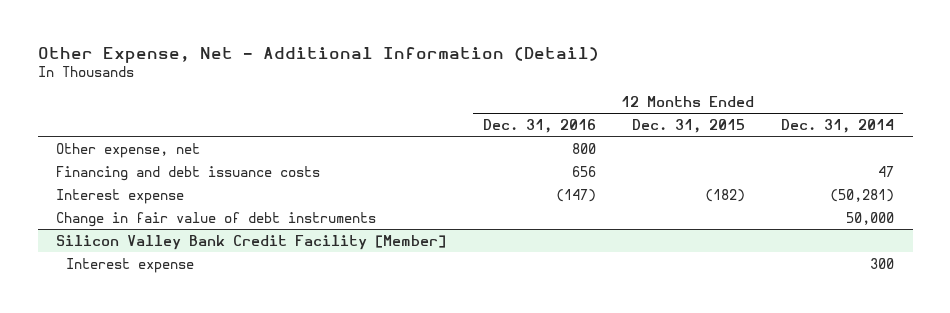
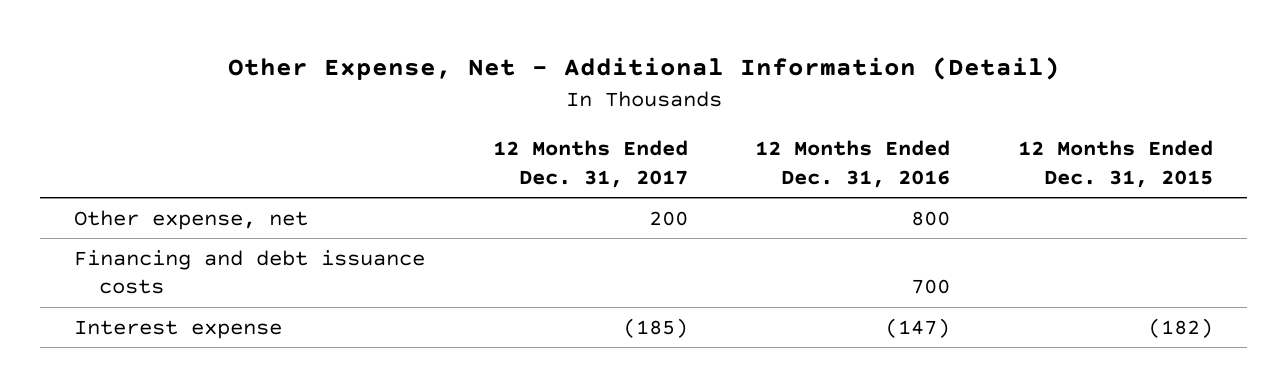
- | 12 Months Ended Dec. 31, 2016 | 12 Months Ended Dec. 31, 2015 | 12 Months Ended Dec. 31, 2014
+ | 12 Months Ended Dec. 31, 2017 | 12 Months Ended Dec. 31, 2016 | 12 Months Ended Dec. 31, 2015
- Financing and debt issuance costs | 656 | | 47
+ Financing and debt issuance costs | | 700 |
- Change in fair value of debt instruments | | | 50,000
- Silicon Valley Bank Credit Facility [Member]
- Interest expense | | | 300

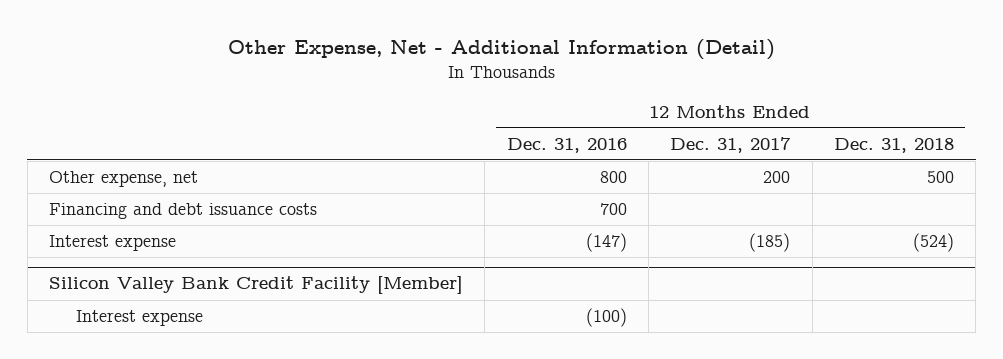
- | 12 Months Ended Dec. 31, 2017 | 12 Months Ended Dec. 31, 2016 | 12 Months Ended Dec. 31, 2015
+ | 12 Months Ended Dec. 31, 2016 | 12 Months Ended Dec. 31, 2017 | 12 Months Ended Dec. 31, 2018
+ Silicon Valley Bank Credit Facility [Member]
+ Interest expense | (100) | |

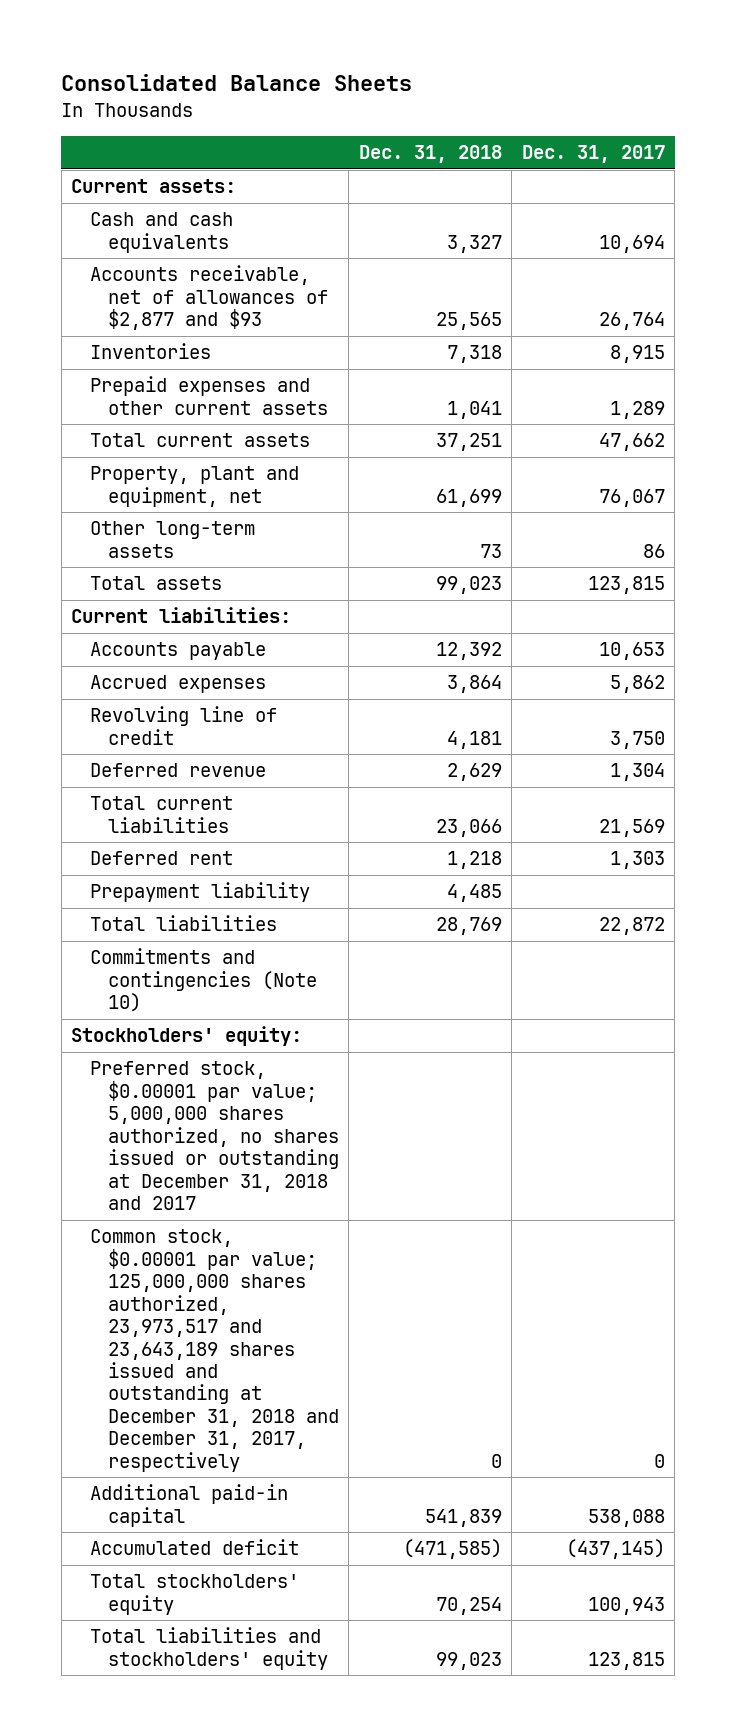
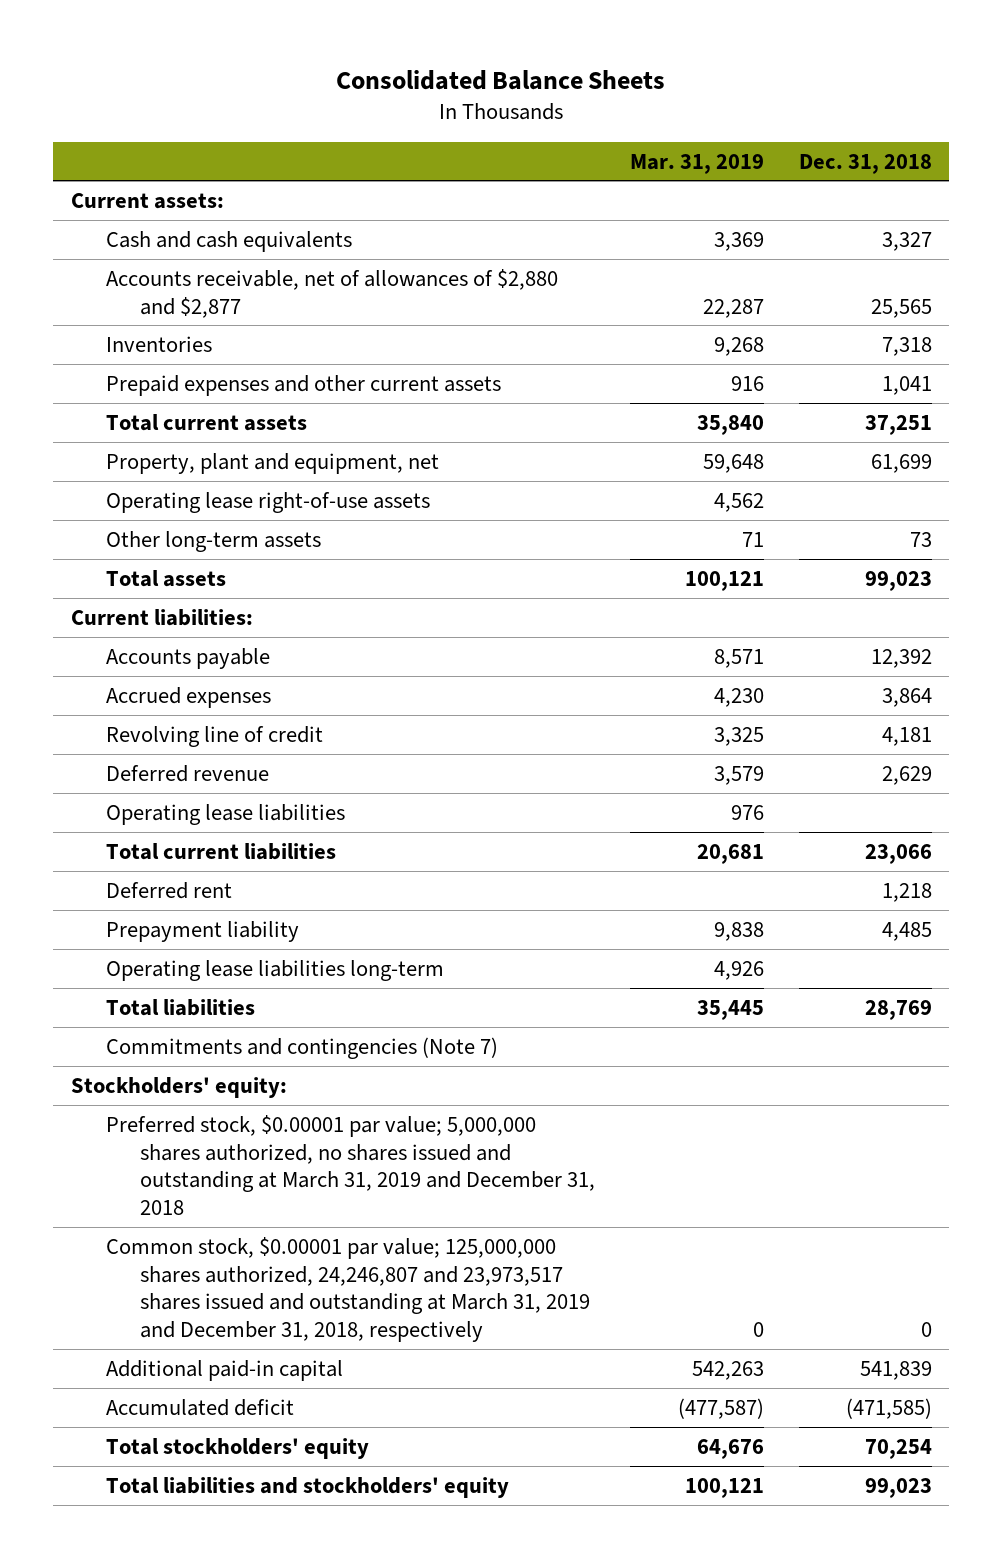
- | Dec. 31, 2018 | Dec. 31, 2017
+ | Mar. 31, 2019 | Dec. 31, 2018
- Accounts receivable, net of allowances of $2,877 and $93 | 25,565 | 26,764
+ Accounts receivable, net of allowances of $2,880 and $2,877 | 22,287 | 25,565
+ Operating lease right-of-use assets | 4,562 |
+ Operating lease liabilities | 976 |
+ Operating lease liabilities long-term | 4,926 |
- Commitments and contingencies (Note 10)
+ Commitments and contingencies (Note 7)
- Preferred stock, $0.00001 par value; 5,000,000 shares authorized, no shares issued or outstanding at December 31, 2018 and 2017
- Common stock, $0.00001 par value; 125,000,000 shares authorized, 23,973,517 and 23,643,189 shares issued and outstanding at December 31, 2018 and December 31, 2017, respectively | 0 | 0
+ Preferred stock, $0.00001 par value; 5,000,000 shares authorized, no shares issued and outstanding at March 31, 2019 and December 31, 2018
+ Common stock, $0.00001 par value; 125,000,000 shares authorized, 24,246,807 and 23,973,517 shares issued and outstanding at March 31, 2019 and December 31, 2018, respectively | 0 | 0

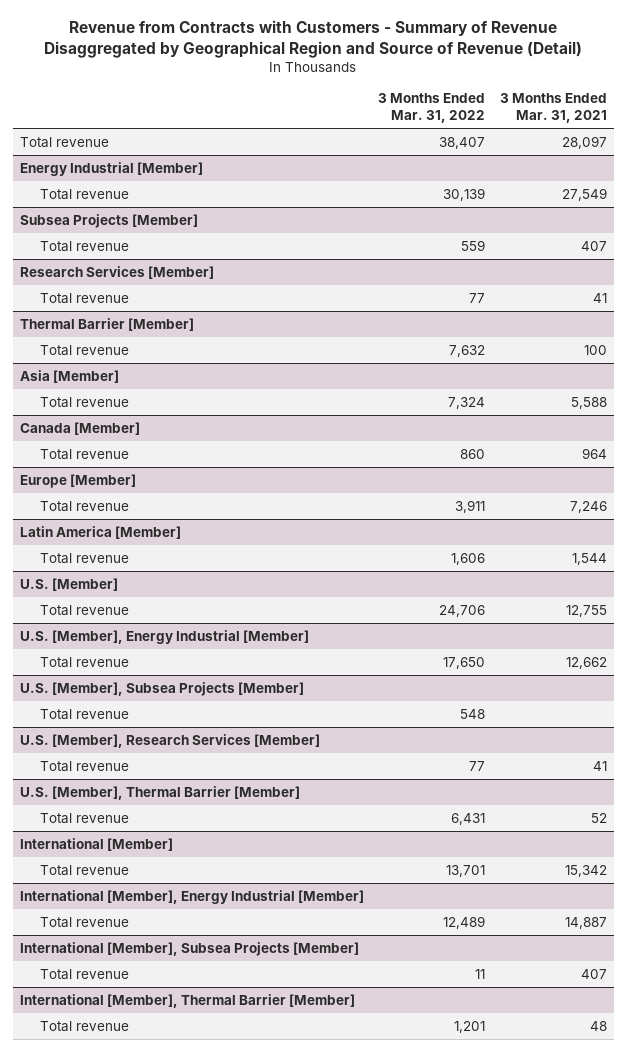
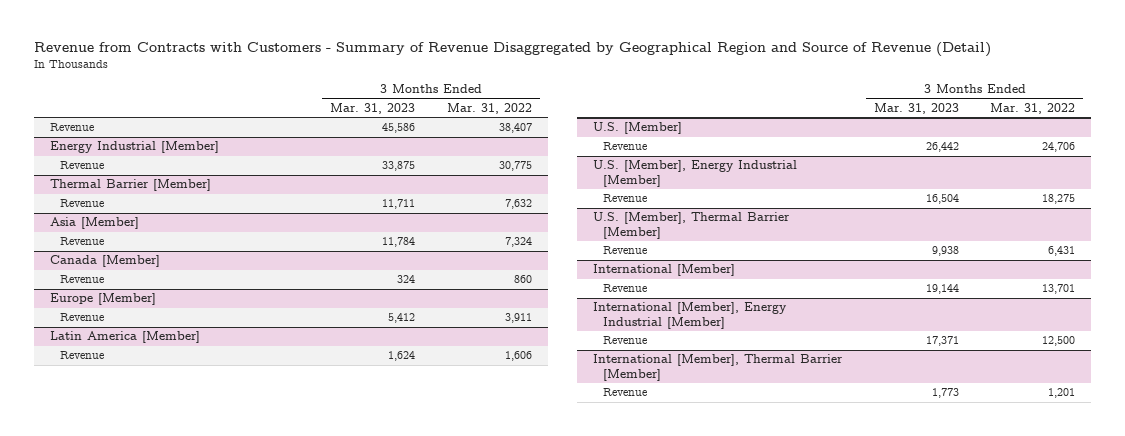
- | 3 Months Ended Mar. 31, 2022 | 3 Months Ended Mar. 31, 2021
+ | 3 Months Ended Mar. 31, 2023 | 3 Months Ended Mar. 31, 2022
- Total revenue | 38,407 | 28,097
+ Revenue | 45,586 | 38,407
@ Energy Industrial [Member]
- Total revenue | 30,139 | 27,549
- Subsea Projects [Member]
- Total revenue | 559 | 407
- Research Services [Member]
- Total revenue | 77 | 41
@ Energy Industrial [Member]
+ Revenue | 33,875 | 30,775
@ Thermal Barrier [Member]
- Total revenue | 7,632 | 100
+ Revenue | 11,711 | 7,632
@ Asia [Member]
- Total revenue | 7,324 | 5,588
+ Revenue | 11,784 | 7,324
@ Canada [Member]
- Total revenue | 860 | 964
+ Revenue | 324 | 860
@ Europe [Member]
- Total revenue | 3,911 | 7,246
+ Revenue | 5,412 | 3,911
@ Latin America [Member]
- Total revenue | 1,606 | 1,544
+ Revenue | 1,624 | 1,606
@ U.S. [Member]
- Total revenue | 24,706 | 12,755
+ Revenue | 26,442 | 24,706
@ U.S. [Member], Energy Industrial [Member]
- Total revenue | 17,650 | 12,662
- U.S. [Member], Subsea Projects [Member]
- Total revenue | 548 |
- U.S. [Member], Research Services [Member]
- Total revenue | 77 | 41
@ U.S. [Member], Energy Industrial [Member]
+ Revenue | 16,504 | 18,275
@ U.S. [Member], Thermal Barrier [Member]
- Total revenue | 6,431 | 52
+ Revenue | 9,938 | 6,431
@ International [Member]
- Total revenue | 13,701 | 15,342
+ Revenue | 19,144 | 13,701
@ International [Member], Energy Industrial [Member]
- Total revenue | 12,489 | 14,887
- International [Member], Subsea Projects [Member]
- Total revenue | 11 | 407
@ International [Member], Energy Industrial [Member]
+ Revenue | 17,371 | 12,500
@ International [Member], Thermal Barrier [Member]
- Total revenue | 1,201 | 48
+ Revenue | 1,773 | 1,201

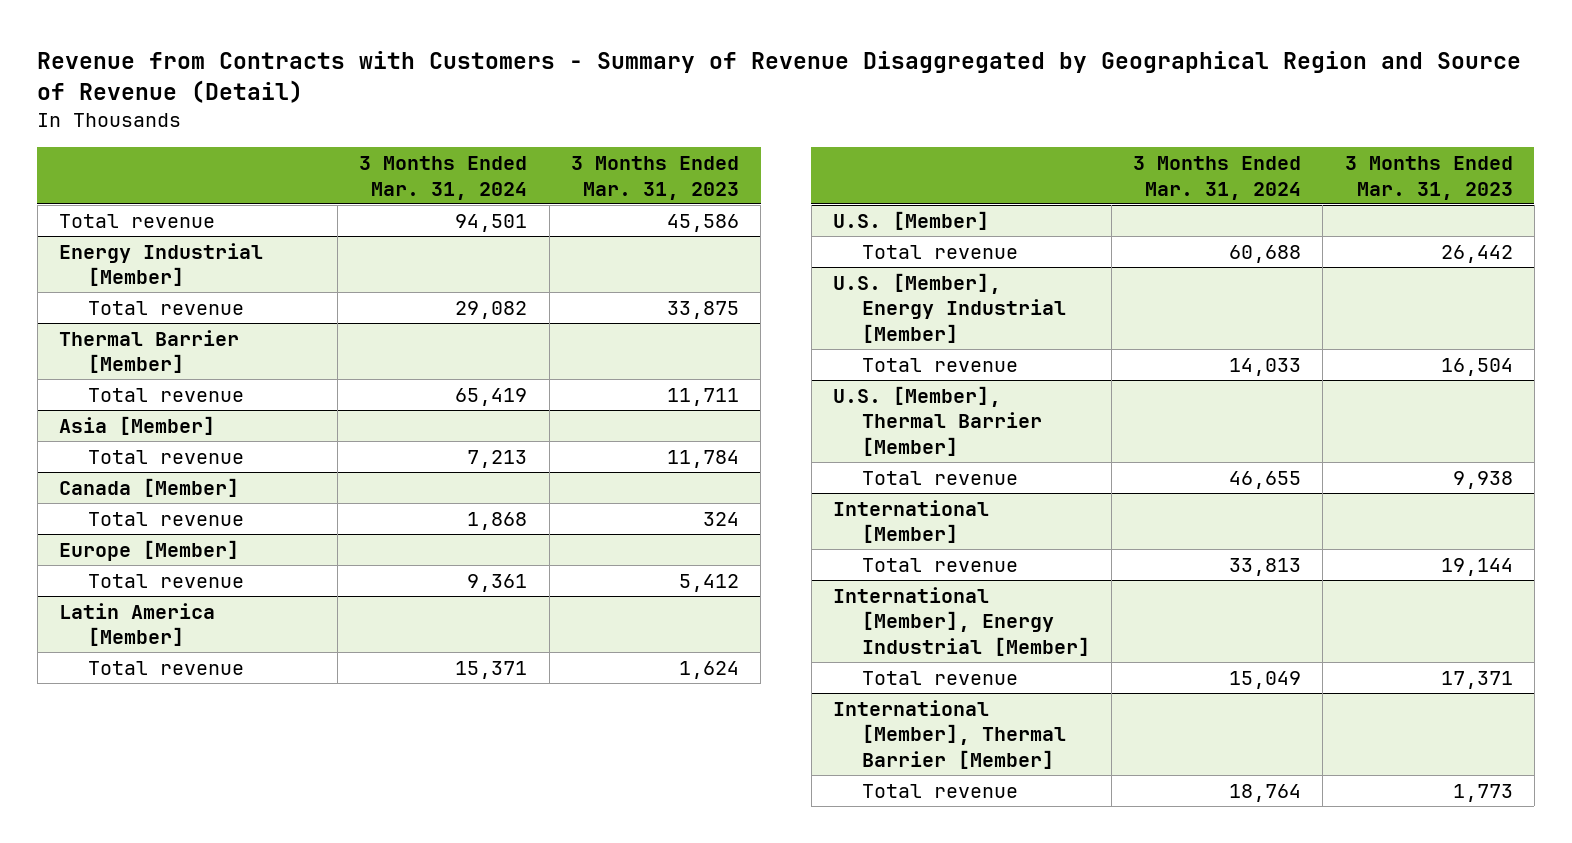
- | 3 Months Ended Mar. 31, 2023 | 3 Months Ended Mar. 31, 2022
+ | 3 Months Ended Mar. 31, 2024 | 3 Months Ended Mar. 31, 2023
- Revenue | 45,586 | 38,407
+ Total revenue | 94,501 | 45,586
@ Energy Industrial [Member]
- Revenue | 33,875 | 30,775
+ Total revenue | 29,082 | 33,875
@ Thermal Barrier [Member]
- Revenue | 11,711 | 7,632
+ Total revenue | 65,419 | 11,711
@ Asia [Member]
- Revenue | 11,784 | 7,324
+ Total revenue | 7,213 | 11,784
@ Canada [Member]
- Revenue | 324 | 860
+ Total revenue | 1,868 | 324
@ Europe [Member]
- Revenue | 5,412 | 3,911
+ Total revenue | 9,361 | 5,412
@ Latin America [Member]
- Revenue | 1,624 | 1,606
+ Total revenue | 15,371 | 1,624
@ U.S. [Member]
- Revenue | 26,442 | 24,706
+ Total revenue | 60,688 | 26,442
@ U.S. [Member], Energy Industrial [Member]
- Revenue | 16,504 | 18,275
+ Total revenue | 14,033 | 16,504
@ U.S. [Member], Thermal Barrier [Member]
- Revenue | 9,938 | 6,431
+ Total revenue | 46,655 | 9,938
@ International [Member]
- Revenue | 19,144 | 13,701
+ Total revenue | 33,813 | 19,144
@ International [Member], Energy Industrial [Member]
- Revenue | 17,371 | 12,500
+ Total revenue | 15,049 | 17,371
@ International [Member], Thermal Barrier [Member]
- Revenue | 1,773 | 1,201
+ Total revenue | 18,764 | 1,773

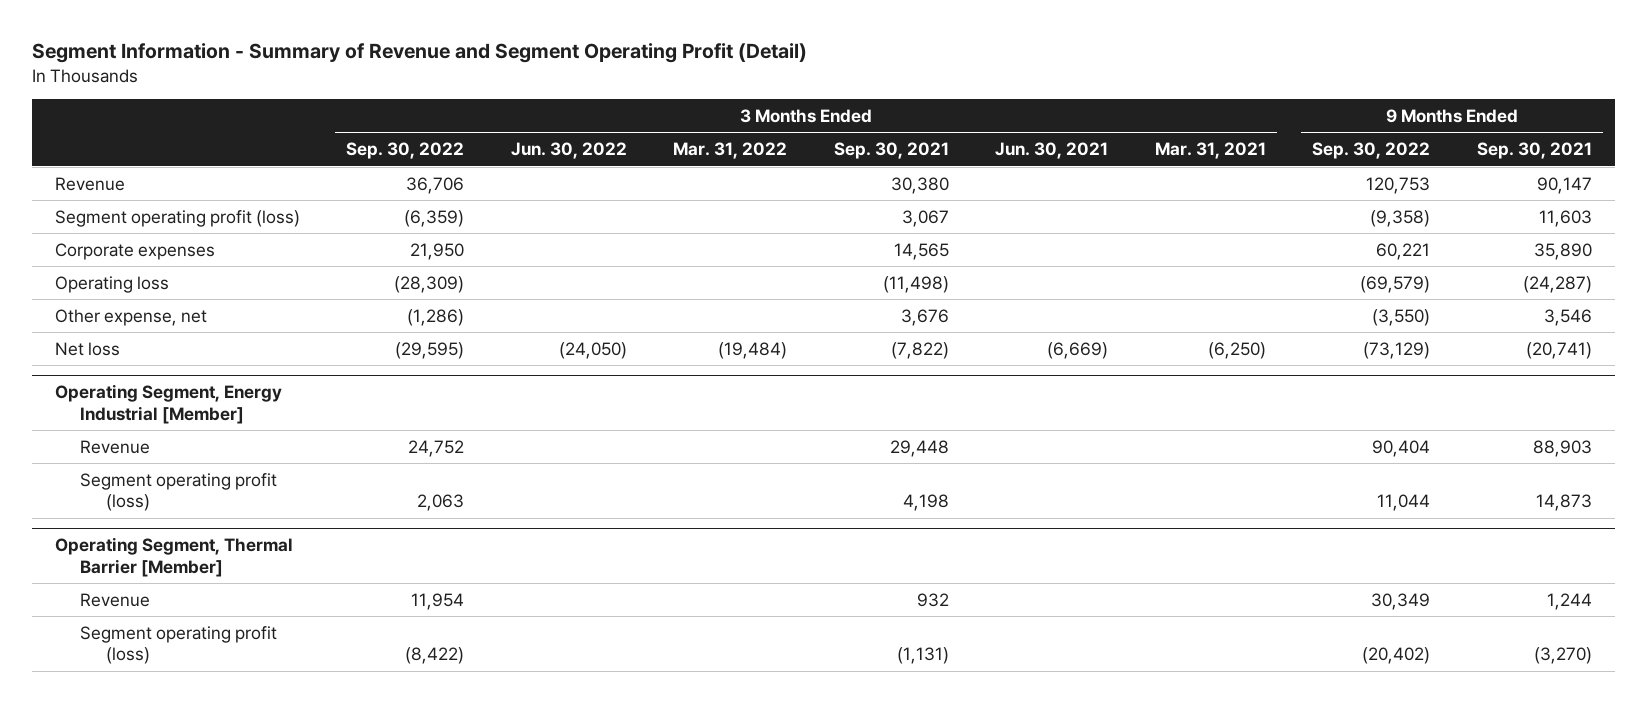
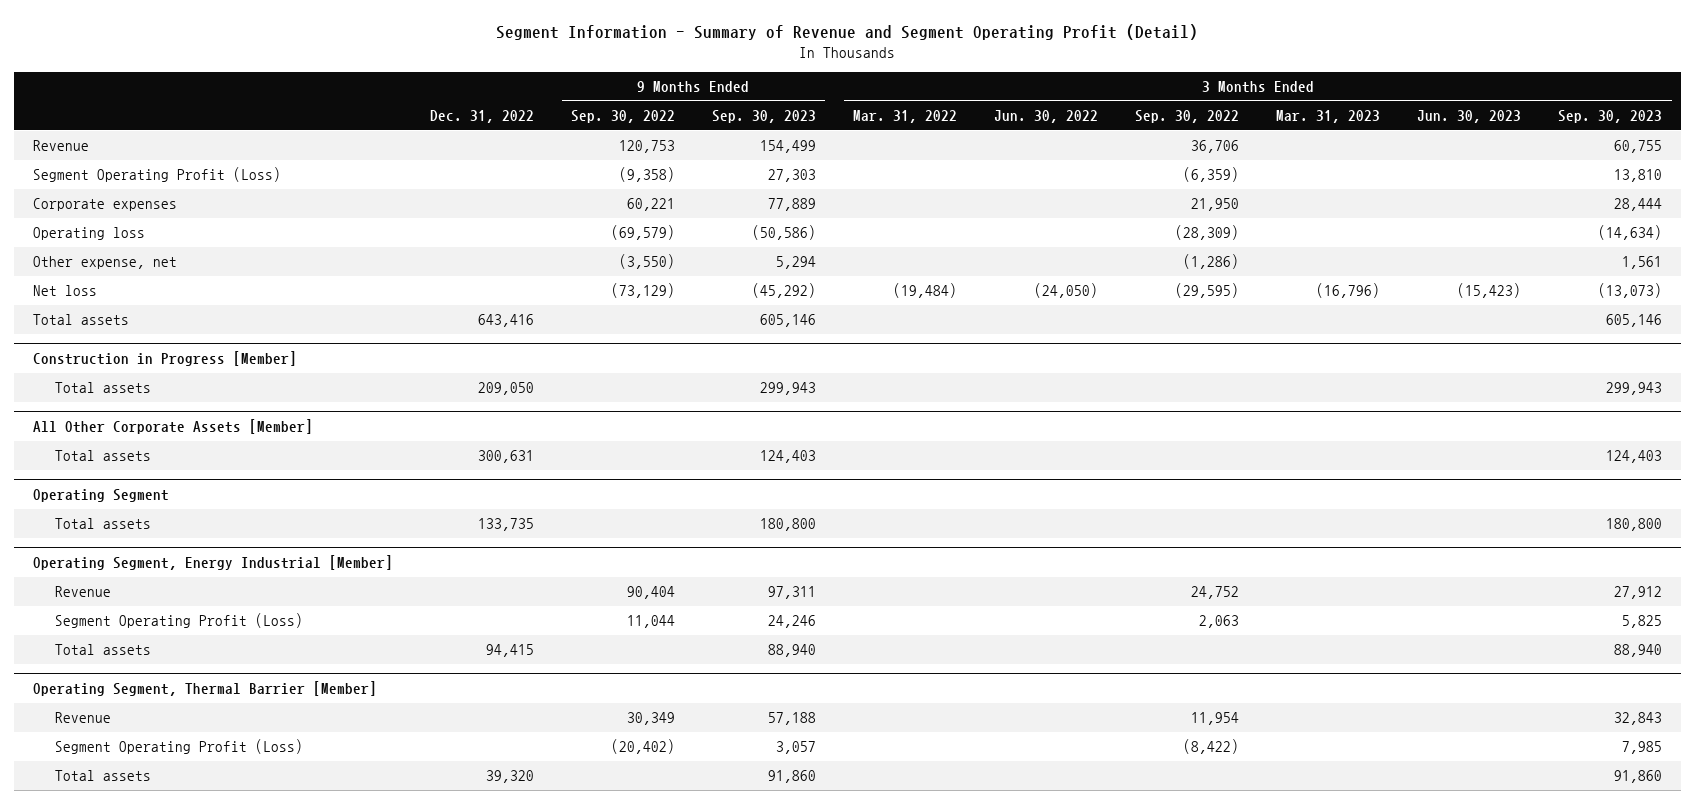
- | 3 Months Ended Sep. 30, 2022 | 3 Months Ended Jun. 30, 2022 | 3 Months Ended Mar. 31, 2022 | 3 Months Ended Sep. 30, 2021 | 3 Months Ended Jun. 30, 2021 | 3 Months Ended Mar. 31, 2021 | 9 Months Ended Sep. 30, 2022 | 9 Months Ended Sep. 30, 2021
+ | Dec. 31, 2022 | 9 Months Ended Sep. 30, 2022 | 9 Months Ended Sep. 30, 2023 | 3 Months Ended Mar. 31, 2022 | 3 Months Ended Jun. 30, 2022 | 3 Months Ended Sep. 30, 2022 | 3 Months Ended Mar. 31, 2023 | 3 Months Ended Jun. 30, 2023 | 3 Months Ended Sep. 30, 2023
- Segment operating profit (loss) | (6,359) | | | 3,067 | | | (9,358) | 11,603
+ Segment Operating Profit (Loss) | | (9,358) | 27,303 | | | (6,359) | | | 13,810
+ Total assets | 643,416 | | 605,146 | | | | | | 605,146
+ Construction in Progress [Member]
+ Total assets | 209,050 | | 299,943 | | | | | | 299,943
+ All Other Corporate Assets [Member]
+ Total assets | 300,631 | | 124,403 | | | | | | 124,403
+ Operating Segment
+ Total assets | 133,735 | | 180,800 | | | | | | 180,800
@ Operating Segment, Energy Industrial [Member]
- Segment operating profit (loss) | 2,063 | | | 4,198 | | | 11,044 | 14,873
+ Segment Operating Profit (Loss) | | 11,044 | 24,246 | | | 2,063 | | | 5,825
+ Total assets | 94,415 | | 88,940 | | | | | | 88,940
@ Operating Segment, Thermal Barrier [Member]
- Segment operating profit (loss) | (8,422) | | | (1,131) | | | (20,402) | (3,270)
+ Segment Operating Profit (Loss) | | (20,402) | 3,057 | | | (8,422) | | | 7,985
+ Total assets | 39,320 | | 91,860 | | | | | | 91,860

